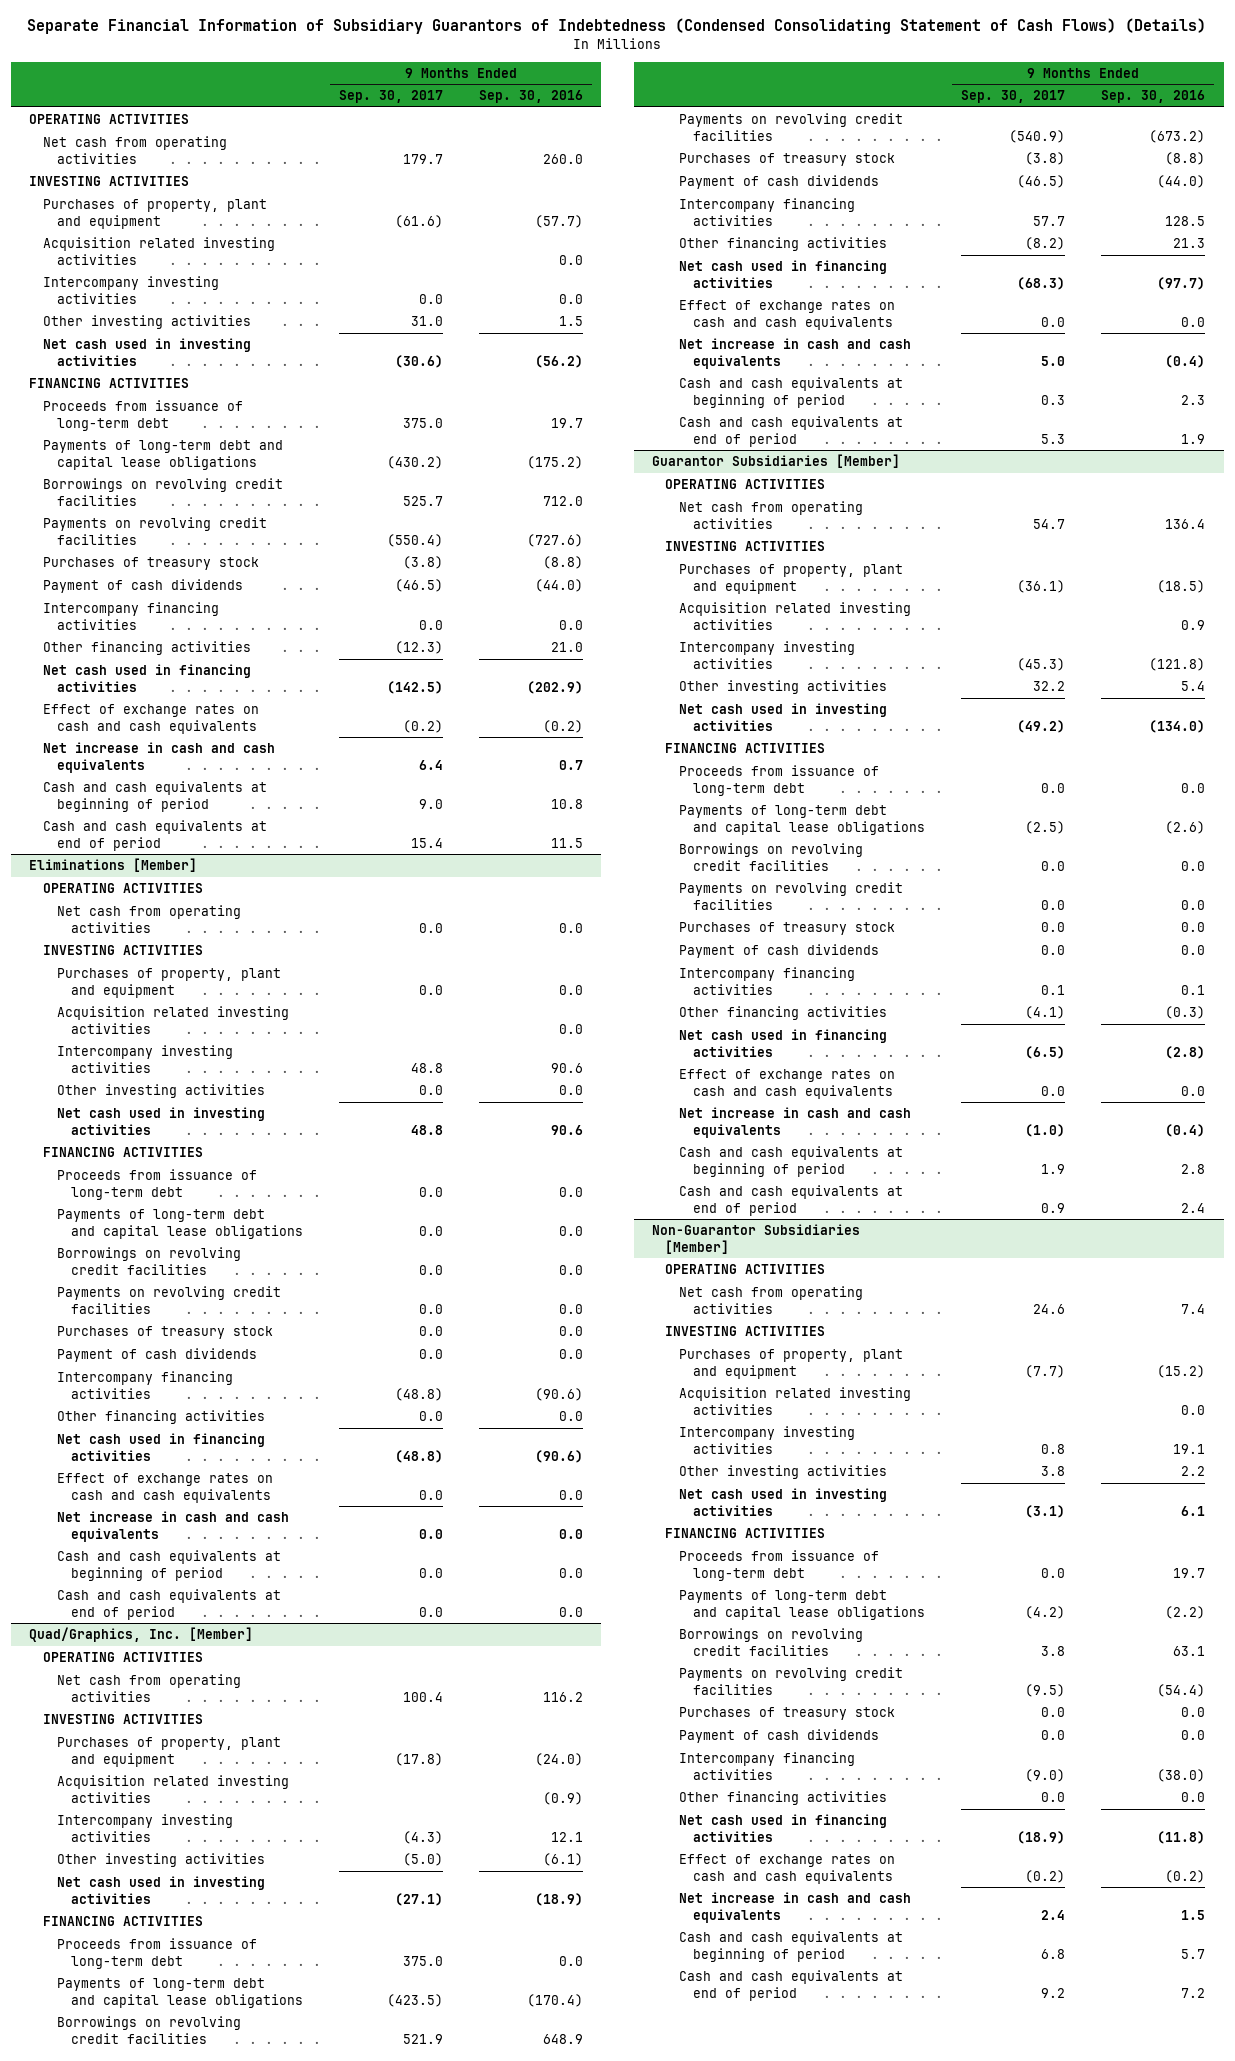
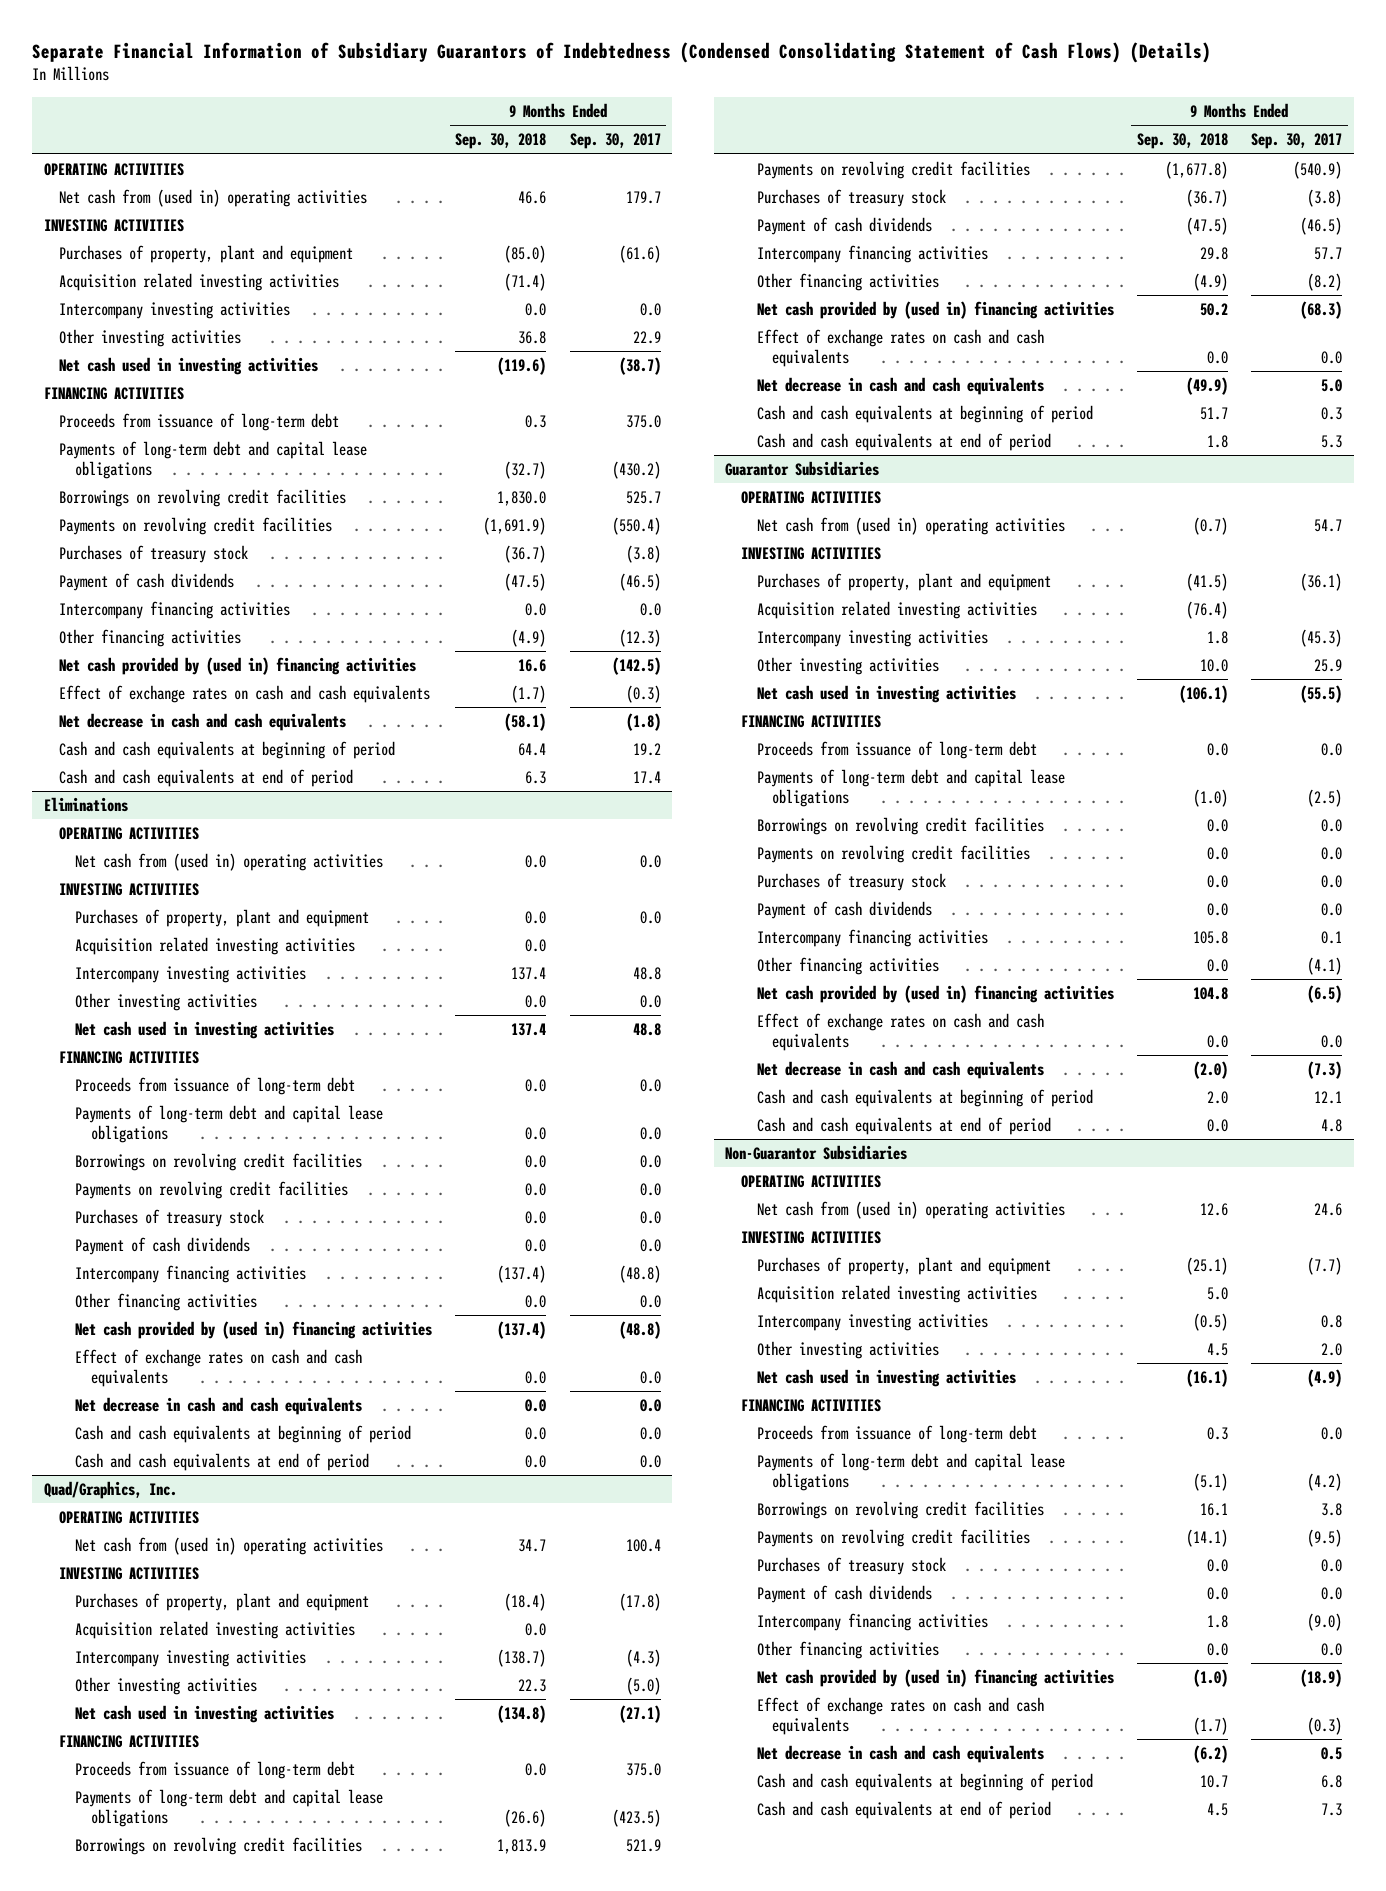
- | 9 Months Ended Sep. 30, 2017 | 9 Months Ended Sep. 30, 2016
+ | 9 Months Ended Sep. 30, 2018 | 9 Months Ended Sep. 30, 2017
- Net cash from operating activities | 179.7 | 260.0
+ Net cash from (used in) operating activities | 46.6 | 179.7
- Other investing activities | 31.0 | 1.5
- Net cash used in investing activities | (30.6) | (56.2)
+ Other investing activities | 36.8 | 22.9
+ Net cash used in investing activities | (119.6) | (38.7)
- Net cash used in financing activities | (142.5) | (202.9)
- Effect of exchange rates on cash and cash equivalents | (0.2) | (0.2)
- Net increase in cash and cash equivalents | 6.4 | 0.7
- Cash and cash equivalents at beginning of period | 9.0 | 10.8
- Cash and cash equivalents at end of period | 15.4 | 11.5
- Eliminations [Member]
+ Net cash provided by (used in) financing activities | 16.6 | (142.5)
+ Effect of exchange rates on cash and cash equivalents | (1.7) | (0.3)
+ Net decrease in cash and cash equivalents | (58.1) | (1.8)
+ Cash and cash equivalents at beginning of period | 64.4 | 19.2
+ Cash and cash equivalents at end of period | 6.3 | 17.4
+ Eliminations
- Net cash from operating activities | 0.0 | 0.0
+ Net cash from (used in) operating activities | 0.0 | 0.0
- Net cash used in financing activities | (48.8) | (90.6)
+ Net cash provided by (used in) financing activities | (137.4) | (48.8)
- Net increase in cash and cash equivalents | 0.0 | 0.0
+ Net decrease in cash and cash equivalents | 0.0 | 0.0
- Quad/Graphics, Inc. [Member]
+ Quad/Graphics, Inc.
- Net cash from operating activities | 100.4 | 116.2
+ Net cash from (used in) operating activities | 34.7 | 100.4
- Net cash used in financing activities | (68.3) | (97.7)
+ Net cash provided by (used in) financing activities | 50.2 | (68.3)
- Net increase in cash and cash equivalents | 5.0 | (0.4)
+ Net decrease in cash and cash equivalents | (49.9) | 5.0
- Guarantor Subsidiaries [Member]
+ Guarantor Subsidiaries
- Net cash from operating activities | 54.7 | 136.4
+ Net cash from (used in) operating activities | (0.7) | 54.7
- Other investing activities | 32.2 | 5.4
- Net cash used in investing activities | (49.2) | (134.0)
+ Other investing activities | 10.0 | 25.9
+ Net cash used in investing activities | (106.1) | (55.5)
- Net cash used in financing activities | (6.5) | (2.8)
+ Net cash provided by (used in) financing activities | 104.8 | (6.5)
- Net increase in cash and cash equivalents | (1.0) | (0.4)
- Cash and cash equivalents at beginning of period | 1.9 | 2.8
- Cash and cash equivalents at end of period | 0.9 | 2.4
- Non-Guarantor Subsidiaries [Member]
+ Net decrease in cash and cash equivalents | (2.0) | (7.3)
+ Cash and cash equivalents at beginning of period | 2.0 | 12.1
+ Cash and cash equivalents at end of period | 0.0 | 4.8
+ Non-Guarantor Subsidiaries
- Net cash from operating activities | 24.6 | 7.4
+ Net cash from (used in) operating activities | 12.6 | 24.6
- Other investing activities | 3.8 | 2.2
- Net cash used in investing activities | (3.1) | 6.1
+ Other investing activities | 4.5 | 2.0
+ Net cash used in investing activities | (16.1) | (4.9)
- Net cash used in financing activities | (18.9) | (11.8)
- Effect of exchange rates on cash and cash equivalents | (0.2) | (0.2)
- Net increase in cash and cash equivalents | 2.4 | 1.5
+ Net cash provided by (used in) financing activities | (1.0) | (18.9)
+ Effect of exchange rates on cash and cash equivalents | (1.7) | (0.3)
+ Net decrease in cash and cash equivalents | (6.2) | 0.5
- Cash and cash equivalents at end of period | 9.2 | 7.2
+ Cash and cash equivalents at end of period | 4.5 | 7.3

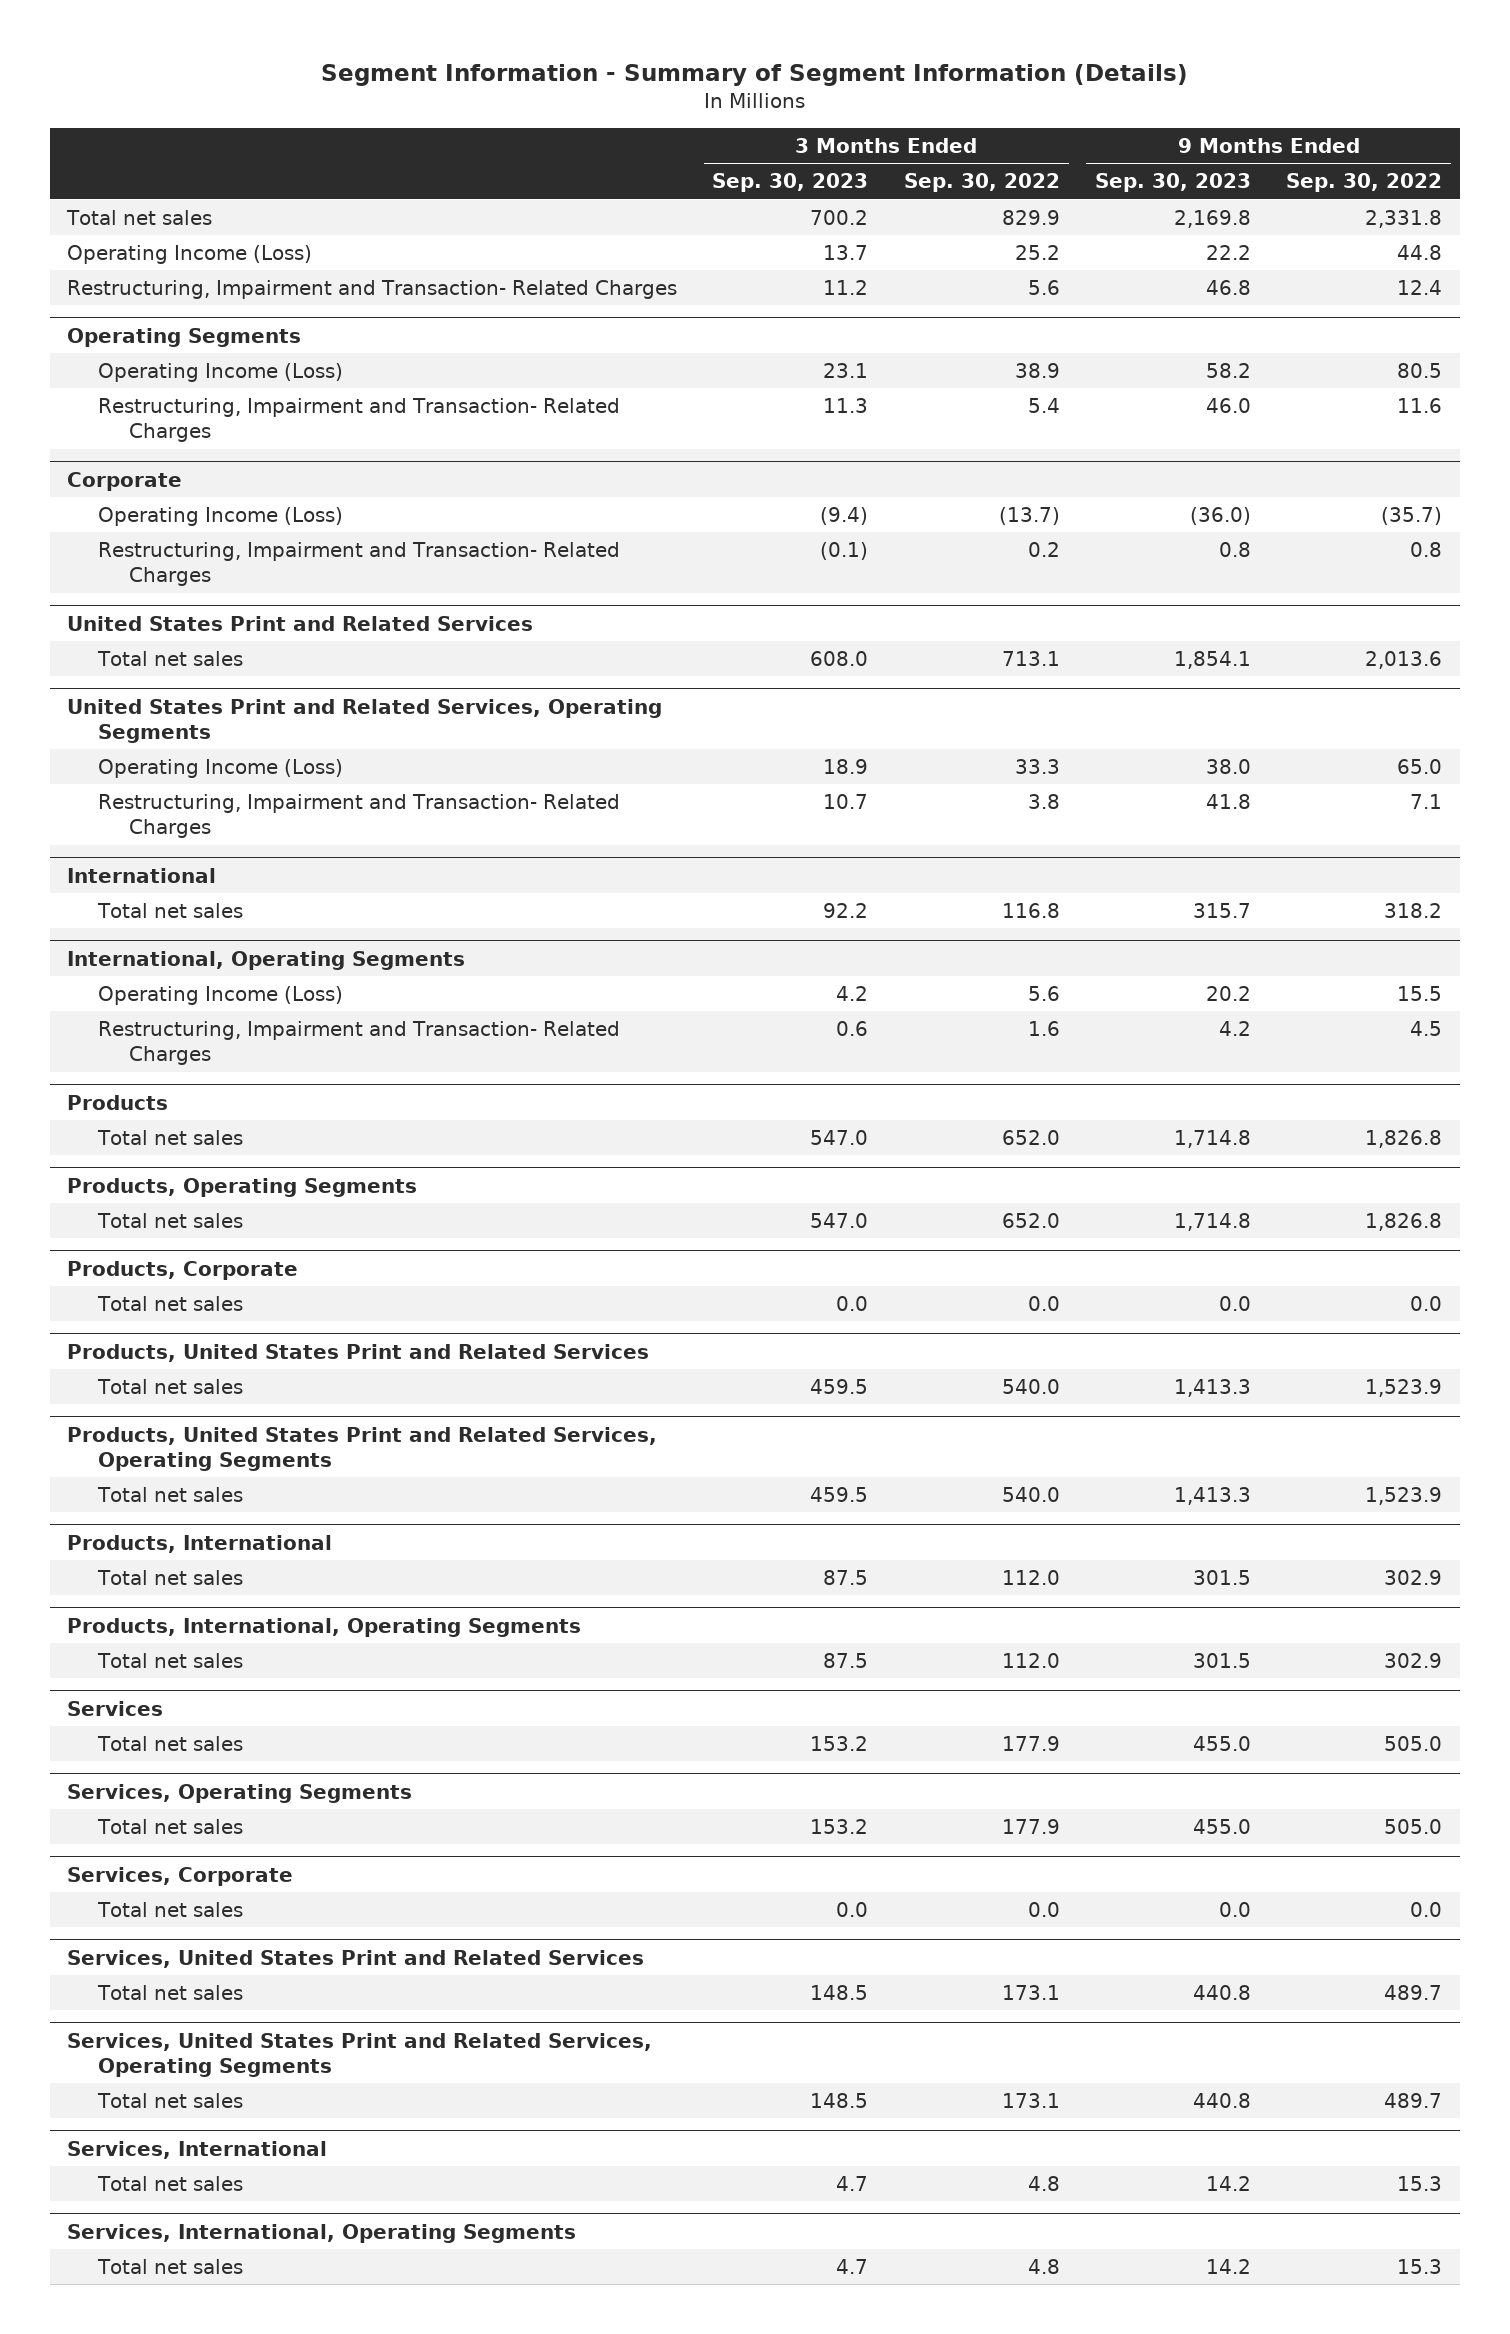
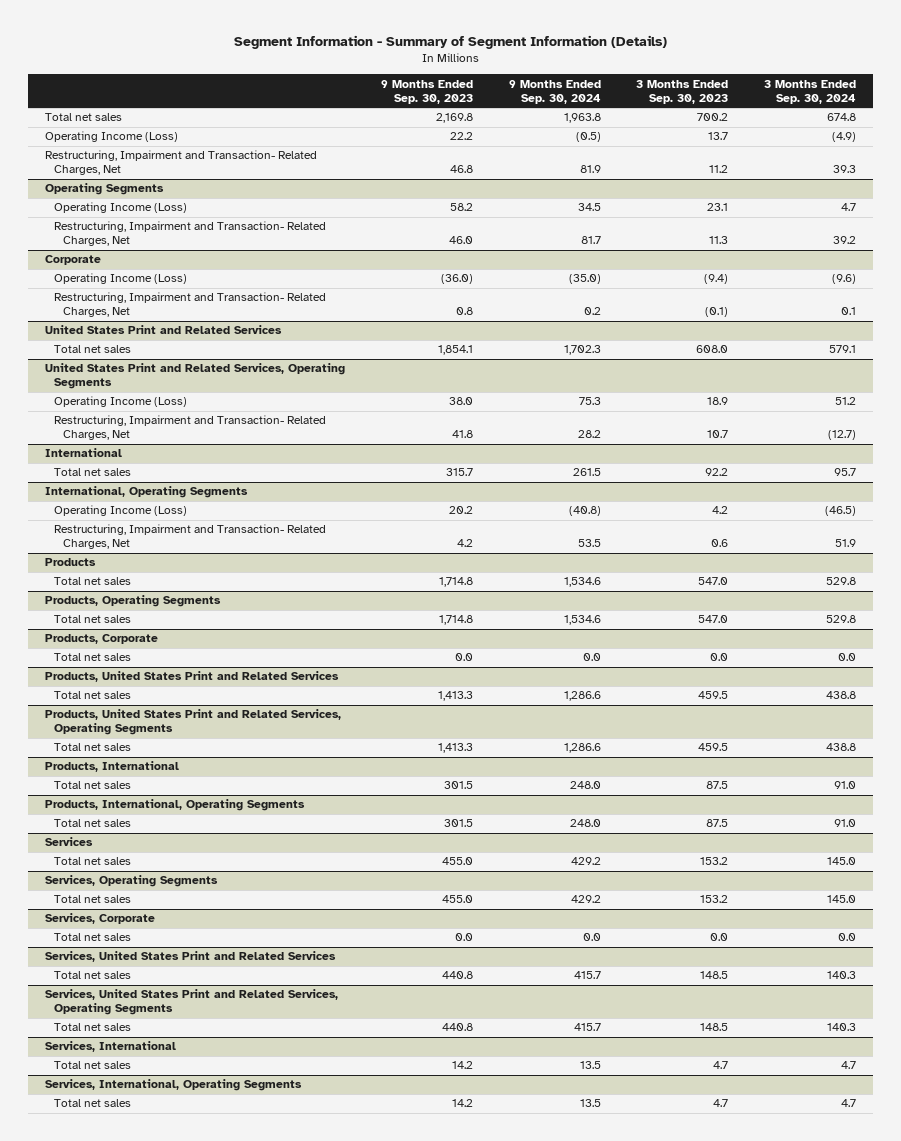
- | 3 Months Ended Sep. 30, 2023 | 3 Months Ended Sep. 30, 2022 | 9 Months Ended Sep. 30, 2023 | 9 Months Ended Sep. 30, 2022
+ | 9 Months Ended Sep. 30, 2023 | 9 Months Ended Sep. 30, 2024 | 3 Months Ended Sep. 30, 2023 | 3 Months Ended Sep. 30, 2024
- Restructuring, Impairment and Transaction- Related Charges | 11.2 | 5.6 | 46.8 | 12.4
+ Restructuring, Impairment and Transaction- Related Charges, Net | 46.8 | 81.9 | 11.2 | 39.3
@ Operating Segments
- Restructuring, Impairment and Transaction- Related Charges | 11.3 | 5.4 | 46.0 | 11.6
+ Restructuring, Impairment and Transaction- Related Charges, Net | 46.0 | 81.7 | 11.3 | 39.2
@ Corporate
- Restructuring, Impairment and Transaction- Related Charges | (0.1) | 0.2 | 0.8 | 0.8
+ Restructuring, Impairment and Transaction- Related Charges, Net | 0.8 | 0.2 | (0.1) | 0.1
@ United States Print and Related Services, Operating Segments
- Restructuring, Impairment and Transaction- Related Charges | 10.7 | 3.8 | 41.8 | 7.1
+ Restructuring, Impairment and Transaction- Related Charges, Net | 41.8 | 28.2 | 10.7 | (12.7)
@ International, Operating Segments
- Restructuring, Impairment and Transaction- Related Charges | 0.6 | 1.6 | 4.2 | 4.5
+ Restructuring, Impairment and Transaction- Related Charges, Net | 4.2 | 53.5 | 0.6 | 51.9

